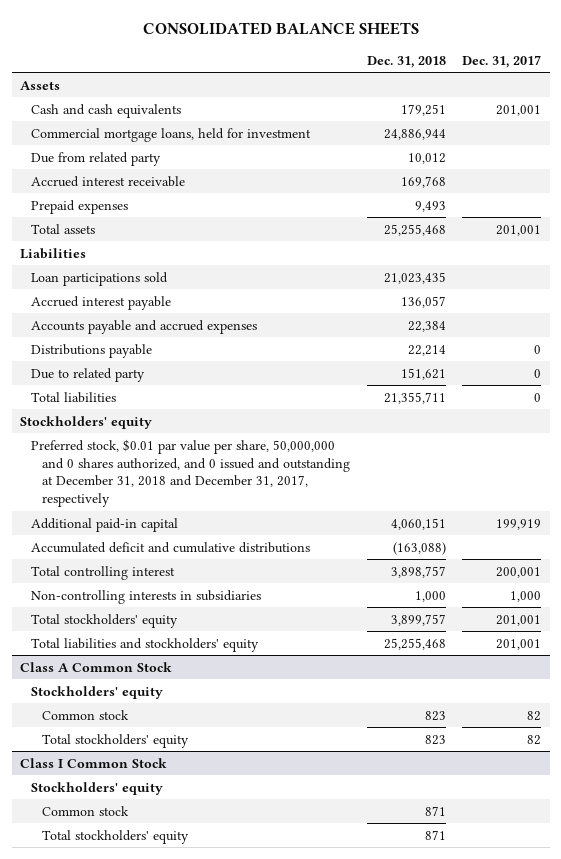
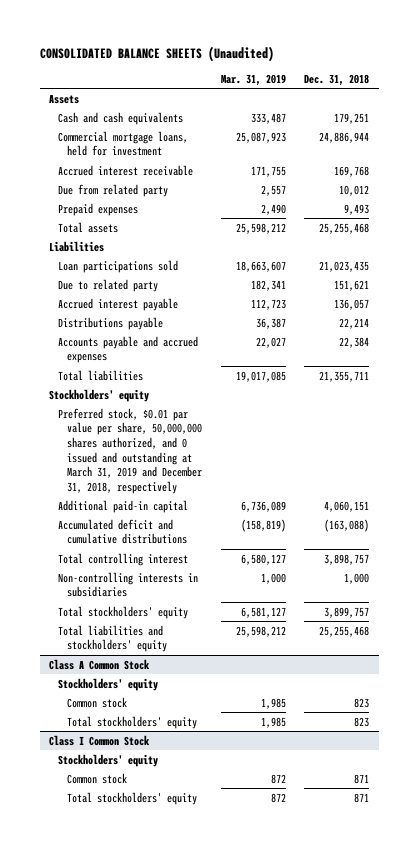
- CONSOLIDATED BALANCE SHEETS
+ CONSOLIDATED BALANCE SHEETS (Unaudited)
- | Dec. 31, 2018 | Dec. 31, 2017
+ | Mar. 31, 2019 | Dec. 31, 2018
moved down: Due from related party | 2,557 | 10,012
moved up: Due to related party | 182,341 | 151,621
moved down: Accounts payable and accrued expenses | 22,027 | 22,384
- Preferred stock, $0.01 par value per share, 50,000,000 and 0 shares authorized, and 0 issued and outstanding at December 31, 2018 and December 31, 2017, respectively
+ Preferred stock, $0.01 par value per share, 50,000,000 shares authorized, and 0 issued and outstanding at March 31, 2019 and December 31, 2018, respectively

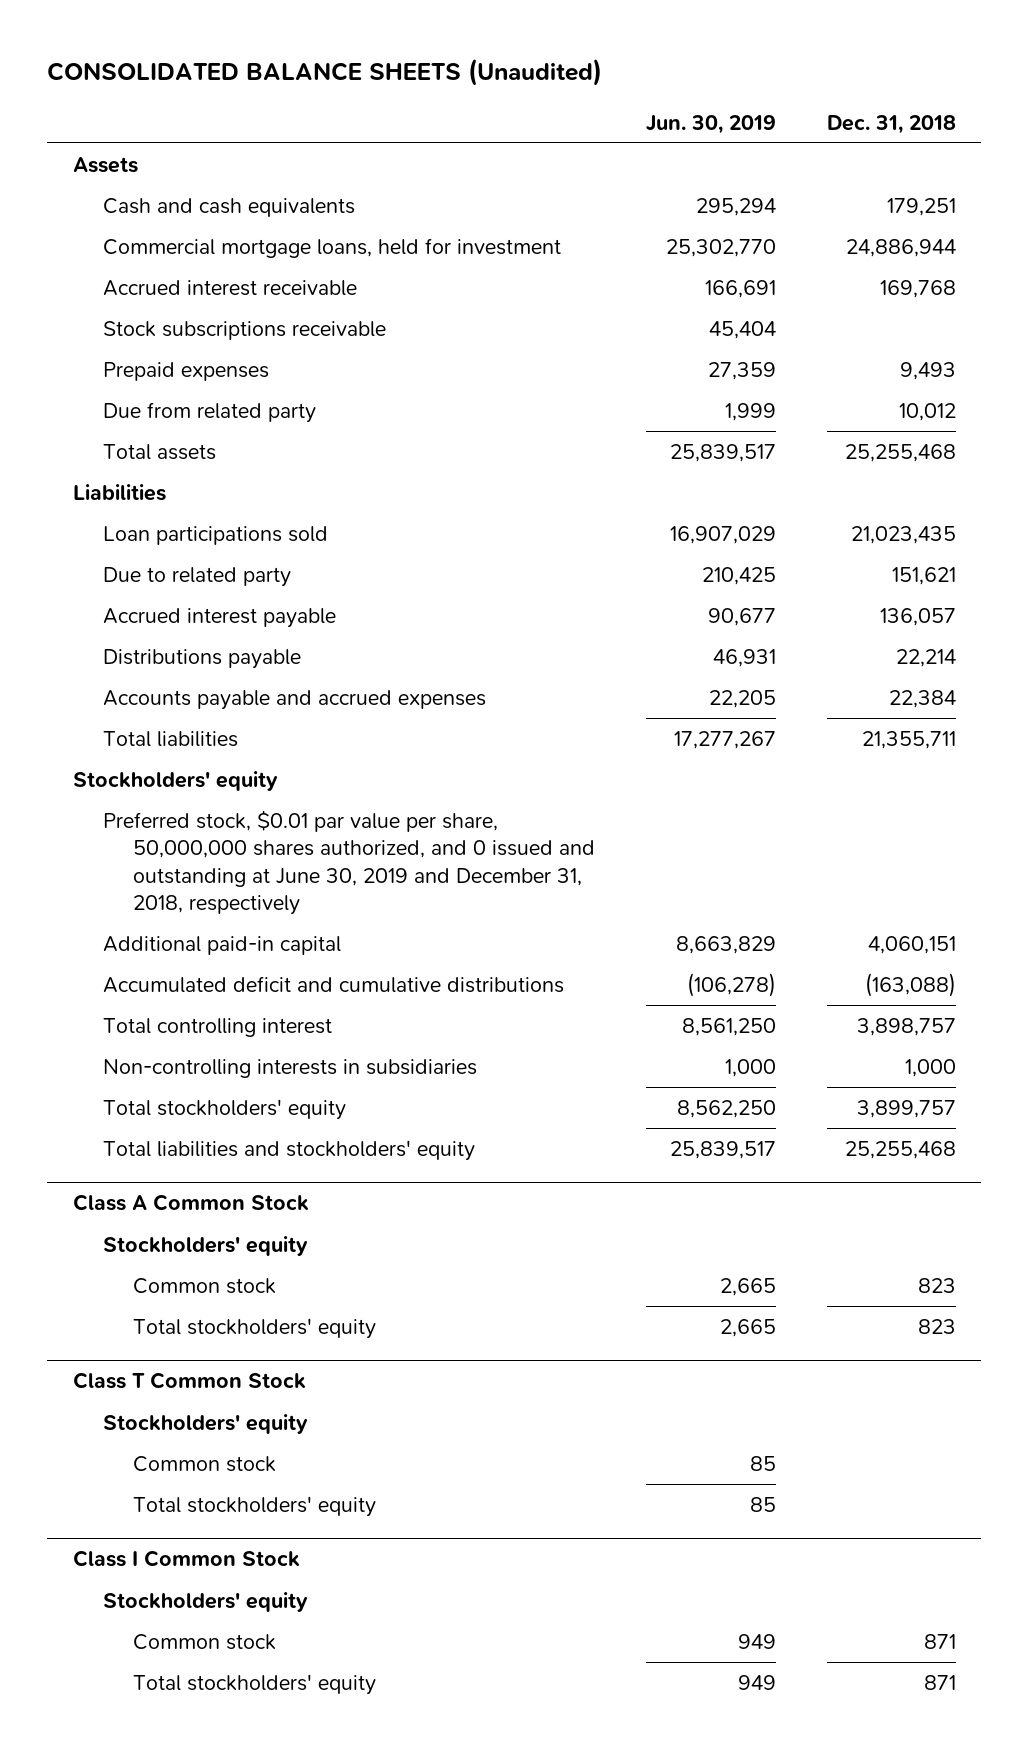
- | Mar. 31, 2019 | Dec. 31, 2018
+ | Jun. 30, 2019 | Dec. 31, 2018
+ Stock subscriptions receivable | 45,404 |
moved down: Due from related party | 1,999 | 10,012
- Preferred stock, $0.01 par value per share, 50,000,000 shares authorized, and 0 issued and outstanding at March 31, 2019 and December 31, 2018, respectively
+ Preferred stock, $0.01 par value per share, 50,000,000 shares authorized, and 0 issued and outstanding at June 30, 2019 and December 31, 2018, respectively
+ Class T Common Stock
+ Stockholders' equity
+ Common stock | 85 |
+ Total stockholders' equity | 85 |

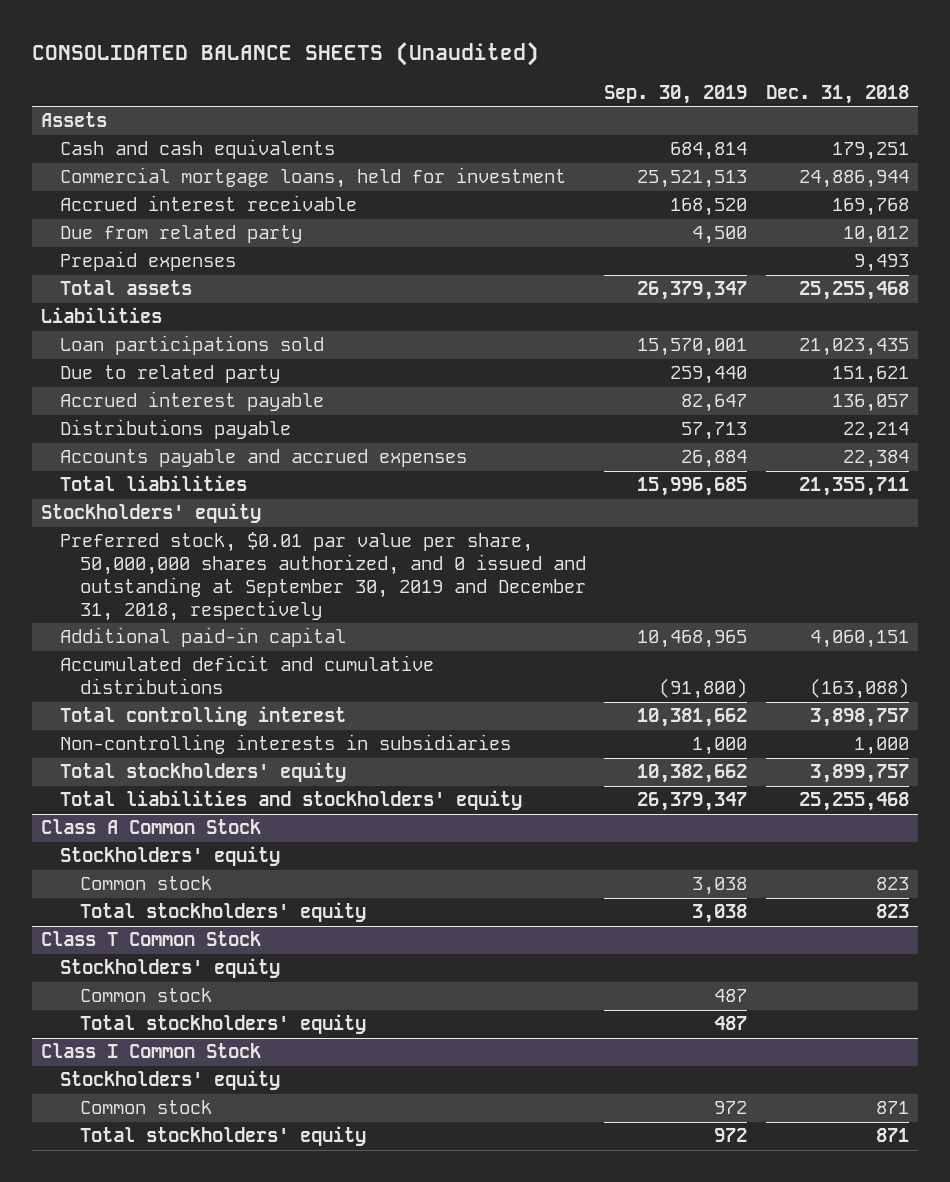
- | Jun. 30, 2019 | Dec. 31, 2018
+ | Sep. 30, 2019 | Dec. 31, 2018
- Stock subscriptions receivable | 45,404 |
moved down: Prepaid expenses | | 9,493
- Preferred stock, $0.01 par value per share, 50,000,000 shares authorized, and 0 issued and outstanding at June 30, 2019 and December 31, 2018, respectively
+ Preferred stock, $0.01 par value per share, 50,000,000 shares authorized, and 0 issued and outstanding at September 30, 2019 and December 31, 2018, respectively

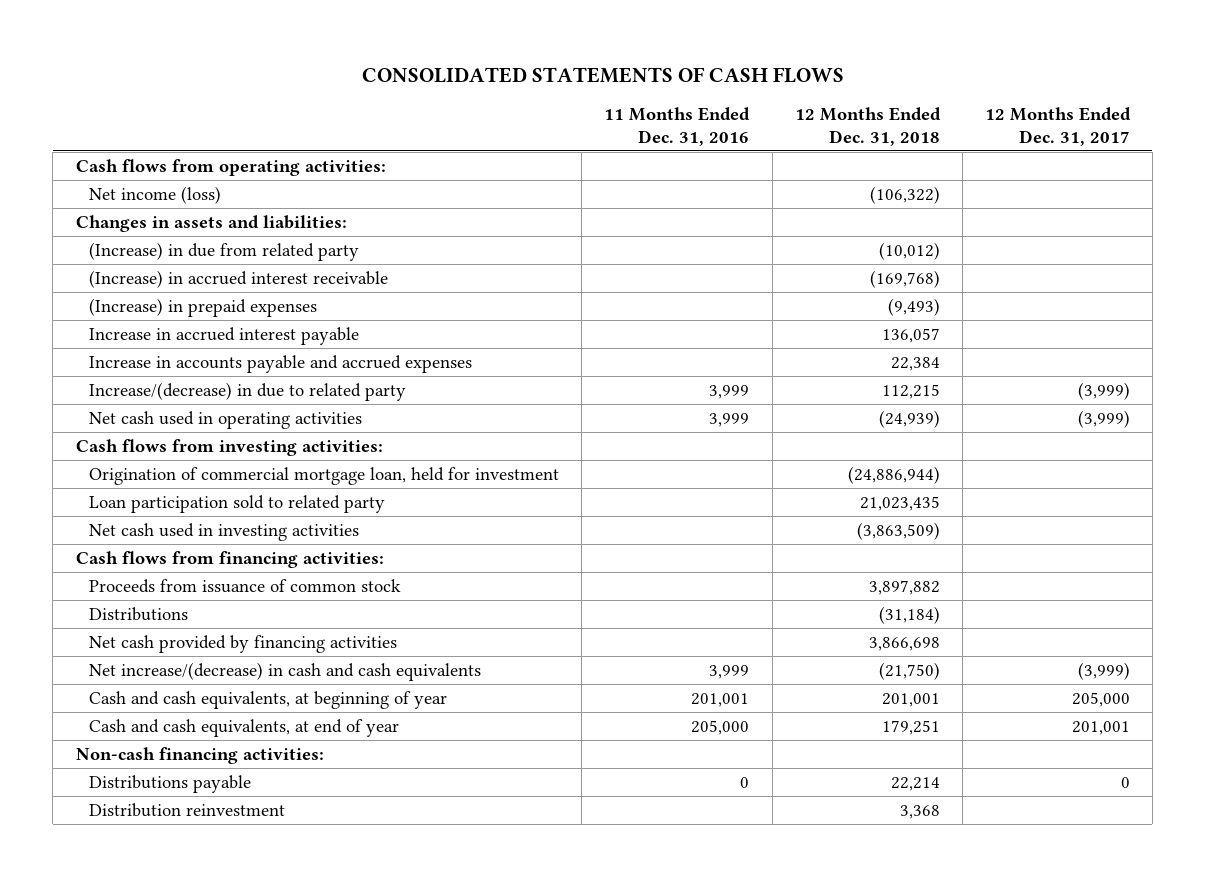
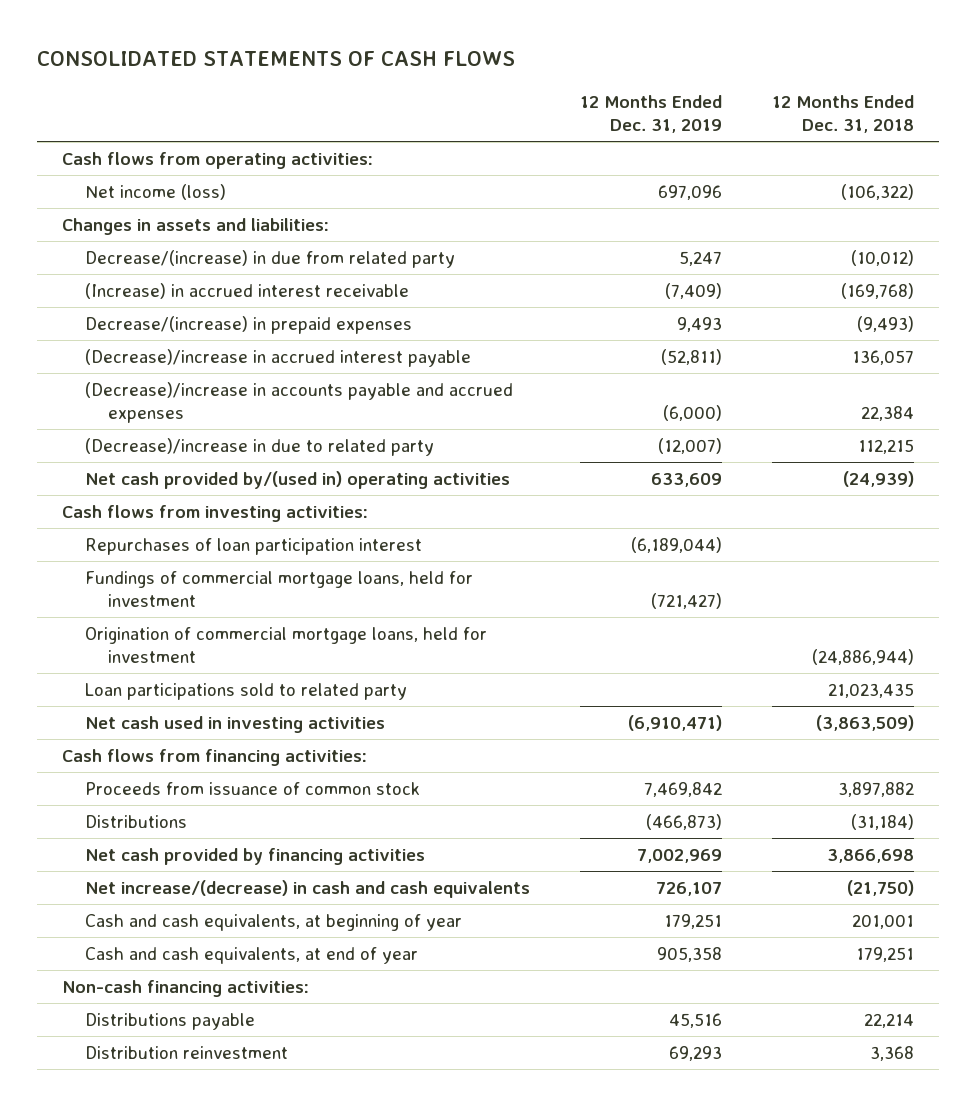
- | 11 Months Ended Dec. 31, 2016 | 12 Months Ended Dec. 31, 2018 | 12 Months Ended Dec. 31, 2017
+ | 12 Months Ended Dec. 31, 2019 | 12 Months Ended Dec. 31, 2018
- (Increase) in due from related party | | (10,012) |
+ Decrease/(increase) in due from related party | 5,247 | (10,012)
- (Increase) in prepaid expenses | | (9,493) |
- Increase in accrued interest payable | | 136,057 |
- Increase in accounts payable and accrued expenses | | 22,384 |
- Increase/(decrease) in due to related party | 3,999 | 112,215 | (3,999)
- Net cash used in operating activities | 3,999 | (24,939) | (3,999)
+ Decrease/(increase) in prepaid expenses | 9,493 | (9,493)
+ (Decrease)/increase in accrued interest payable | (52,811) | 136,057
+ (Decrease)/increase in accounts payable and accrued expenses | (6,000) | 22,384
+ (Decrease)/increase in due to related party | (12,007) | 112,215
+ Net cash provided by/(used in) operating activities | 633,609 | (24,939)
- Origination of commercial mortgage loan, held for investment | | (24,886,944) |
- Loan participation sold to related party | | 21,023,435 |
+ Repurchases of loan participation interest | (6,189,044) |
+ Fundings of commercial mortgage loans, held for investment | (721,427) |
+ Origination of commercial mortgage loans, held for investment | | (24,886,944)
+ Loan participations sold to related party | | 21,023,435

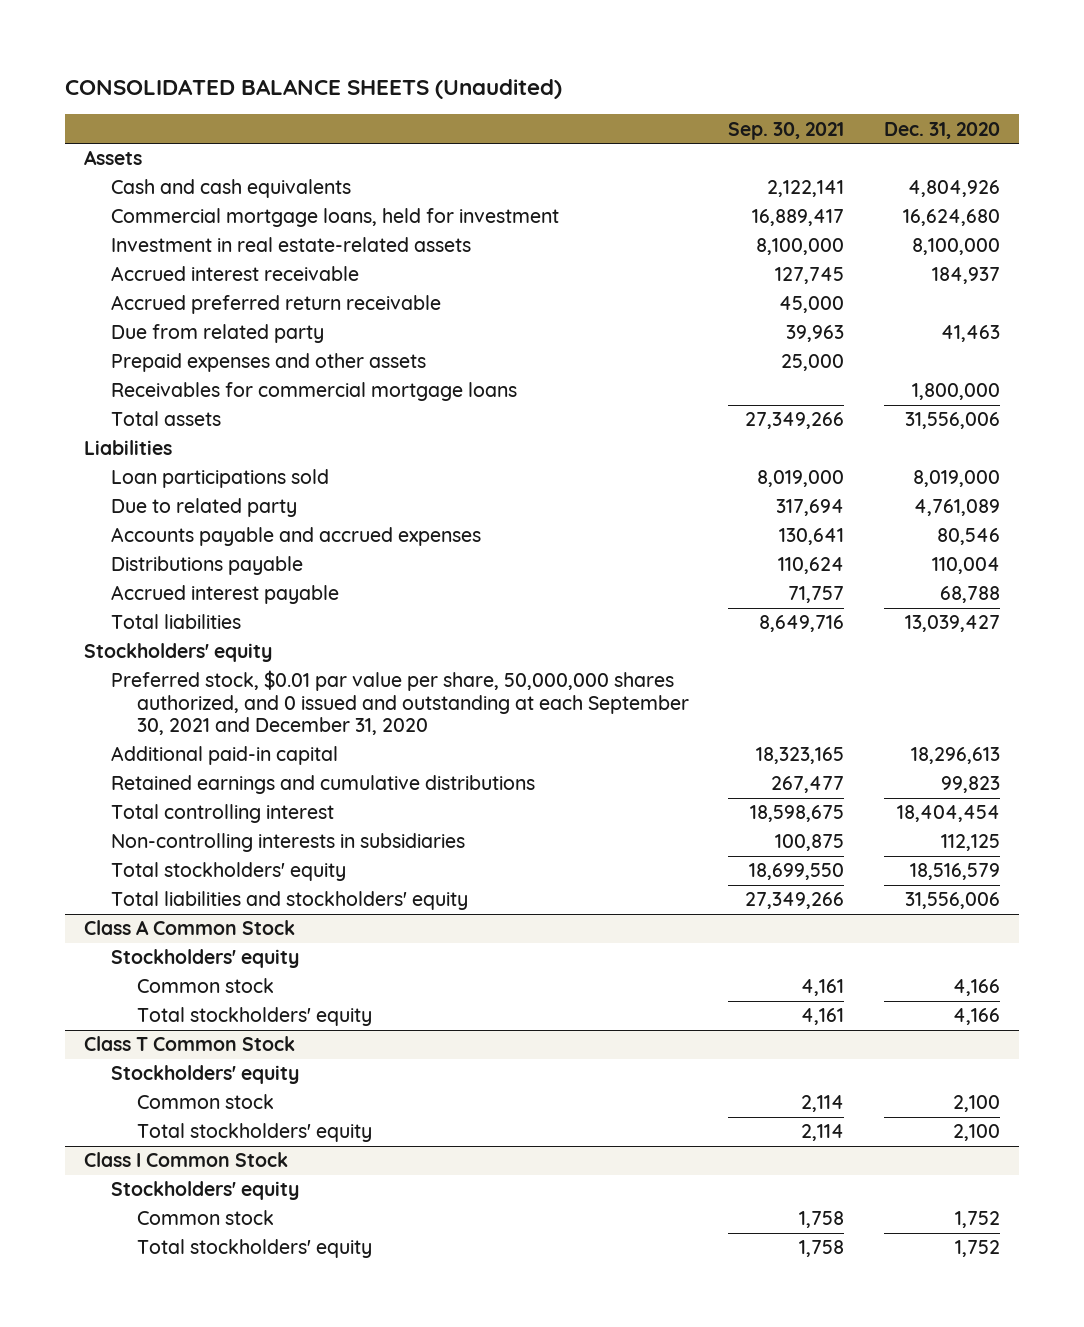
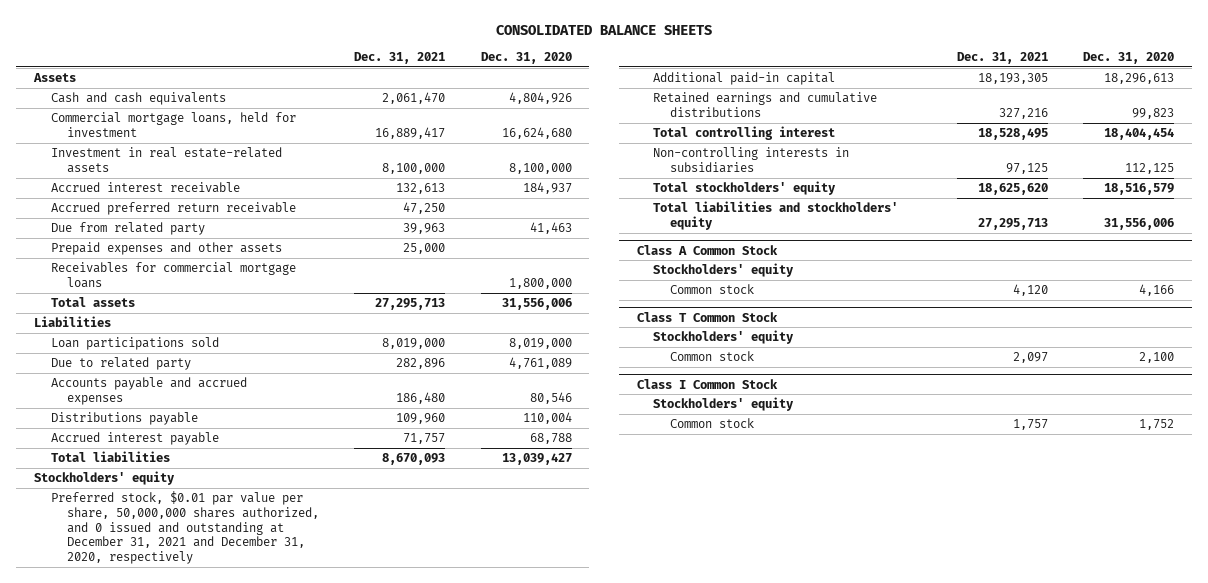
- CONSOLIDATED BALANCE SHEETS (Unaudited)
+ CONSOLIDATED BALANCE SHEETS
- | Sep. 30, 2021 | Dec. 31, 2020
+ | Dec. 31, 2021 | Dec. 31, 2020
- Preferred stock, $0.01 par value per share, 50,000,000 shares authorized, and 0 issued and outstanding at each September 30, 2021 and December 31, 2020
+ Preferred stock, $0.01 par value per share, 50,000,000 shares authorized, and 0 issued and outstanding at December 31, 2021 and December 31, 2020, respectively
@ Class A Common Stock
- Total stockholders' equity | 4,161 | 4,166
@ Class T Common Stock
- Total stockholders' equity | 2,114 | 2,100
@ Class I Common Stock
- Total stockholders' equity | 1,758 | 1,752

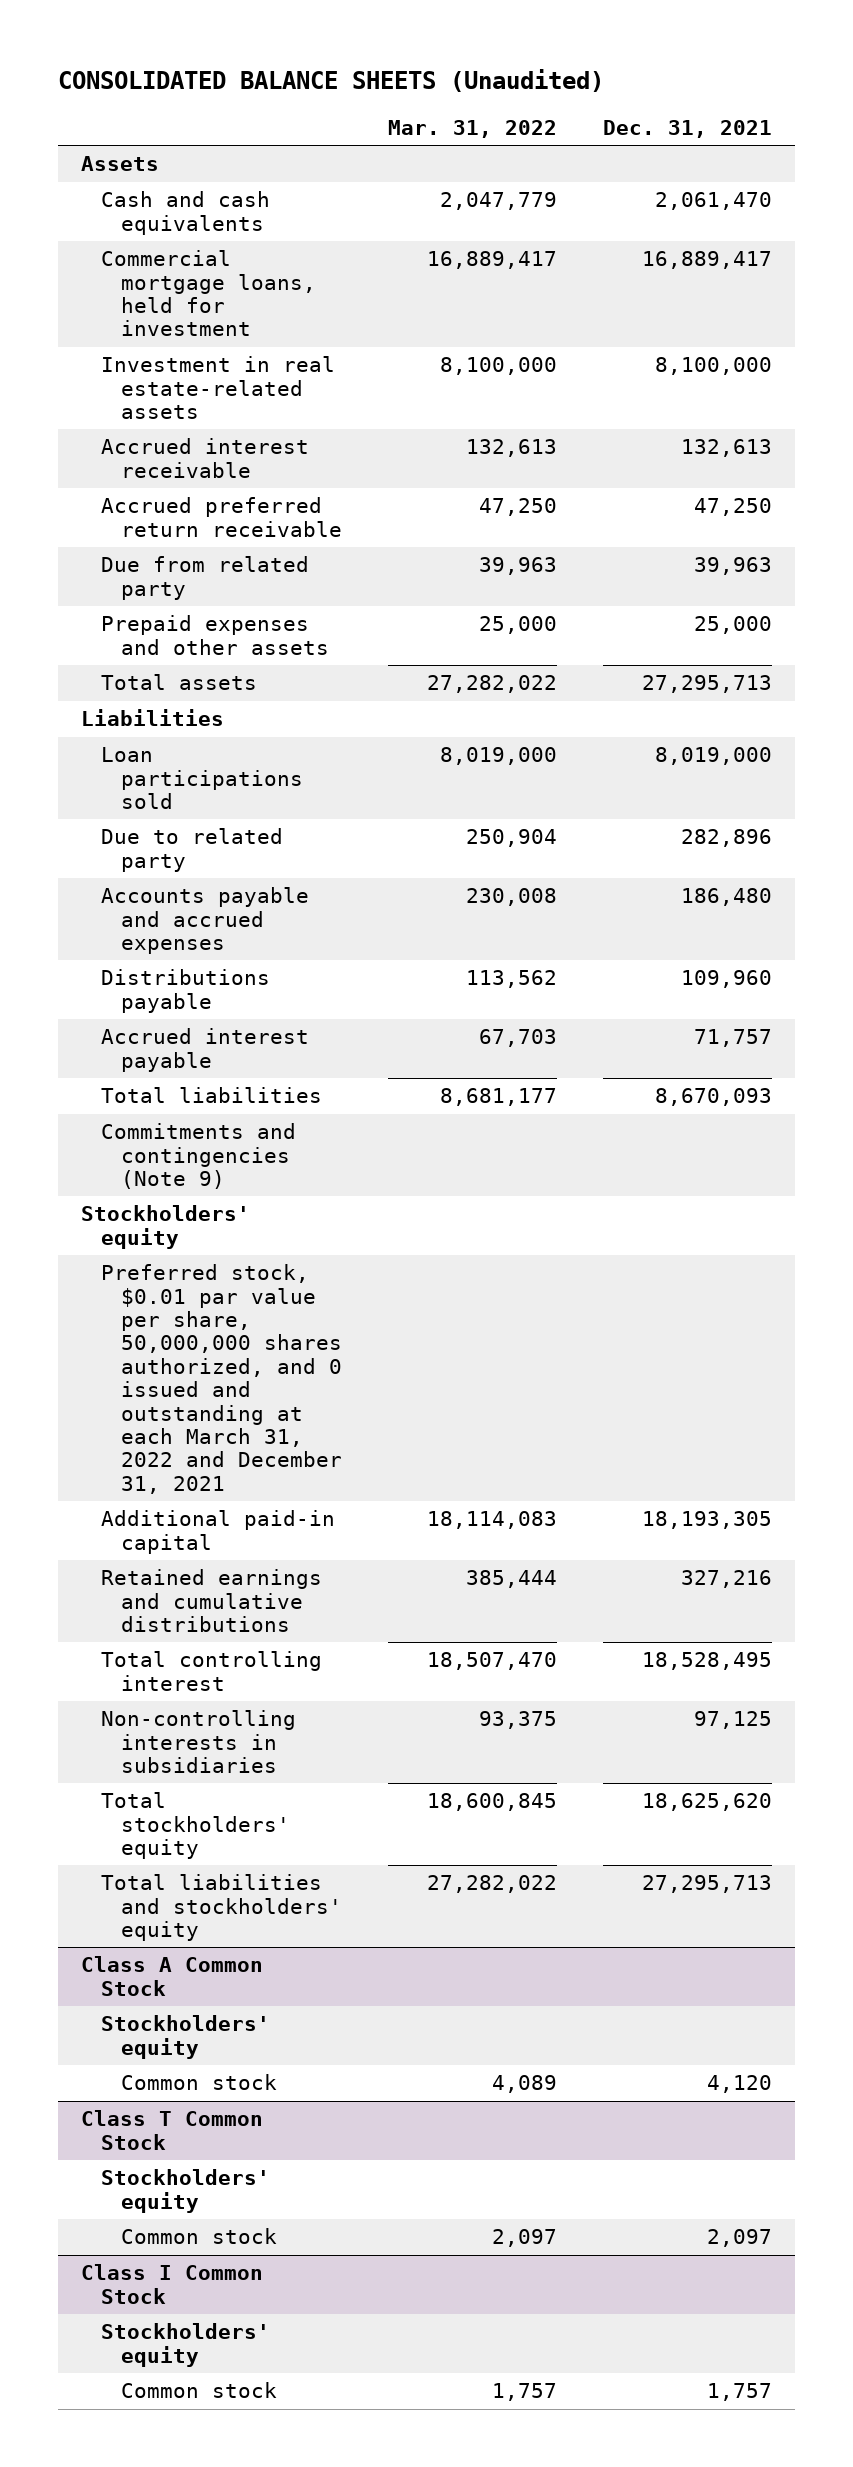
- CONSOLIDATED BALANCE SHEETS
+ CONSOLIDATED BALANCE SHEETS (Unaudited)
- | Dec. 31, 2021 | Dec. 31, 2020
+ | Mar. 31, 2022 | Dec. 31, 2021
- Receivables for commercial mortgage loans | | 1,800,000
+ Commitments and contingencies (Note 9)
- Preferred stock, $0.01 par value per share, 50,000,000 shares authorized, and 0 issued and outstanding at December 31, 2021 and December 31, 2020, respectively
+ Preferred stock, $0.01 par value per share, 50,000,000 shares authorized, and 0 issued and outstanding at each March 31, 2022 and December 31, 2021

